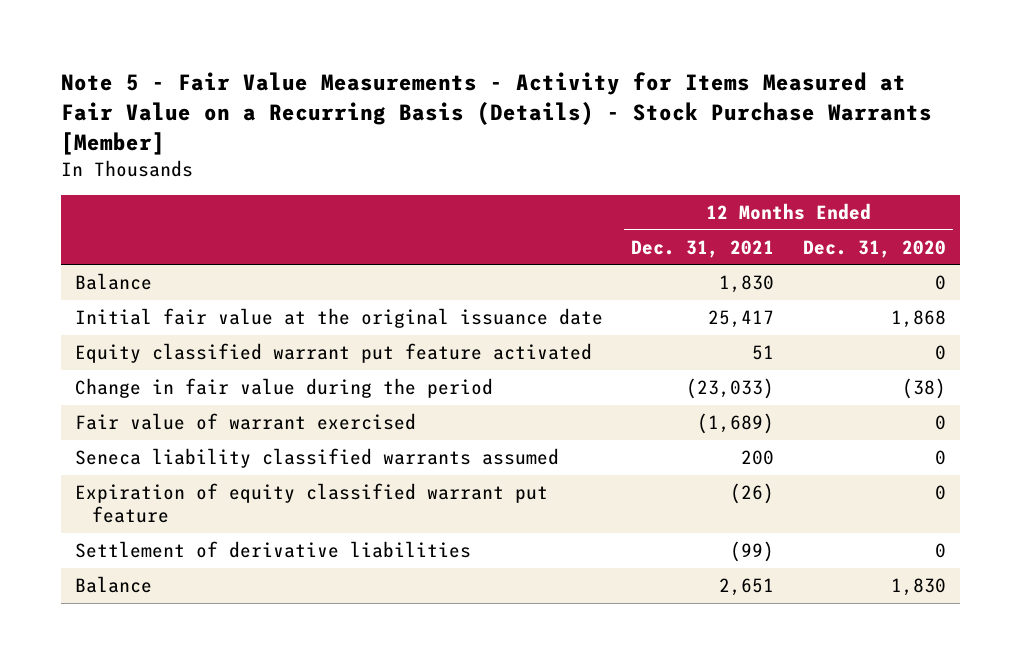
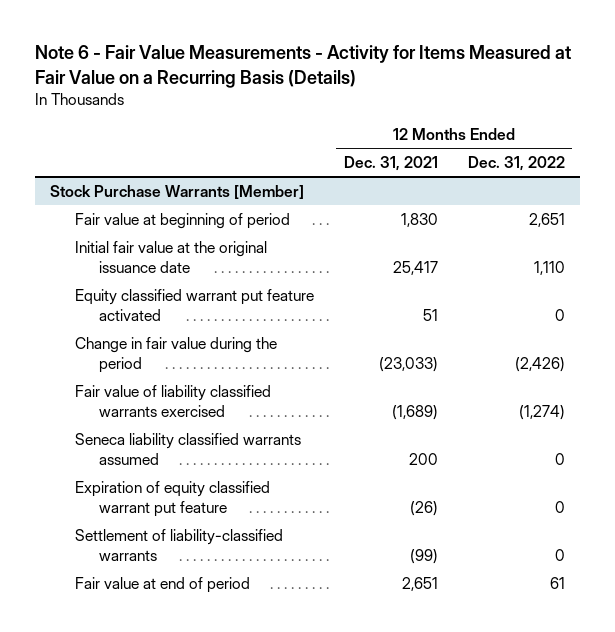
- Note 5 - Fair Value Measurements - Activity for Items Measured at Fair Value on a Recurring Basis (Details) - Stock Purchase Warrants [Member]
+ Note 6 - Fair Value Measurements - Activity for Items Measured at Fair Value on a Recurring Basis (Details)
- | 12 Months Ended Dec. 31, 2021 | 12 Months Ended Dec. 31, 2020
+ | 12 Months Ended Dec. 31, 2021 | 12 Months Ended Dec. 31, 2022
- Balance | 1,830 | 0
+ Stock Purchase Warrants [Member]
+ Fair value at beginning of period | 1,830 | 2,651
- Fair value of warrant exercised | (1,689) | 0
+ Fair value of liability classified warrants exercised | (1,689) | (1,274)
- Settlement of derivative liabilities | (99) | 0
- Balance | 2,651 | 1,830
+ Settlement of liability-classified warrants | (99) | 0
+ Fair value at end of period | 2,651 | 61

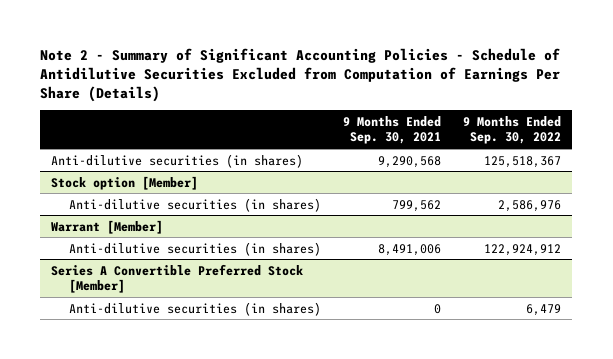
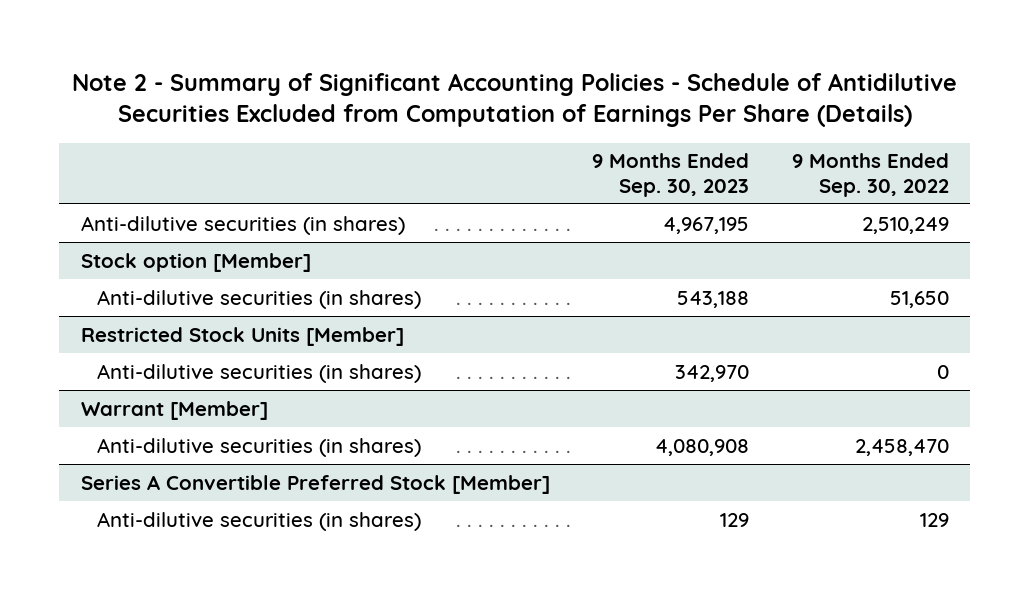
- | 9 Months Ended Sep. 30, 2021 | 9 Months Ended Sep. 30, 2022
+ | 9 Months Ended Sep. 30, 2023 | 9 Months Ended Sep. 30, 2022
- Anti-dilutive securities (in shares) | 9,290,568 | 125,518,367
+ Anti-dilutive securities (in shares) | 4,967,195 | 2,510,249
@ Stock option [Member]
- Anti-dilutive securities (in shares) | 799,562 | 2,586,976
+ Anti-dilutive securities (in shares) | 543,188 | 51,650
+ Restricted Stock Units [Member]
+ Anti-dilutive securities (in shares) | 342,970 | 0
@ Warrant [Member]
- Anti-dilutive securities (in shares) | 8,491,006 | 122,924,912
+ Anti-dilutive securities (in shares) | 4,080,908 | 2,458,470
@ Series A Convertible Preferred Stock [Member]
- Anti-dilutive securities (in shares) | 0 | 6,479
+ Anti-dilutive securities (in shares) | 129 | 129

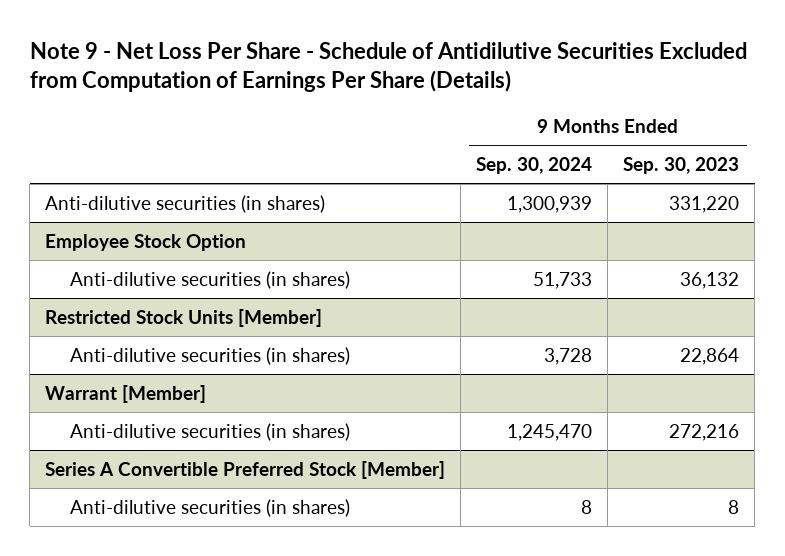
- Note 2 - Summary of Significant Accounting Policies - Schedule of Antidilutive Securities Excluded from Computation of Earnings Per Share (Details)
+ Note 9 - Net Loss Per Share - Schedule of Antidilutive Securities Excluded from Computation of Earnings Per Share (Details)
- | 9 Months Ended Sep. 30, 2023 | 9 Months Ended Sep. 30, 2022
+ | 9 Months Ended Sep. 30, 2024 | 9 Months Ended Sep. 30, 2023
- Anti-dilutive securities (in shares) | 4,967,195 | 2,510,249
- Stock option [Member]
- Anti-dilutive securities (in shares) | 543,188 | 51,650
+ Anti-dilutive securities (in shares) | 1,300,939 | 331,220
+ Employee Stock Option
+ Anti-dilutive securities (in shares) | 51,733 | 36,132
@ Restricted Stock Units [Member]
- Anti-dilutive securities (in shares) | 342,970 | 0
+ Anti-dilutive securities (in shares) | 3,728 | 22,864
@ Warrant [Member]
- Anti-dilutive securities (in shares) | 4,080,908 | 2,458,470
+ Anti-dilutive securities (in shares) | 1,245,470 | 272,216
@ Series A Convertible Preferred Stock [Member]
- Anti-dilutive securities (in shares) | 129 | 129
+ Anti-dilutive securities (in shares) | 8 | 8

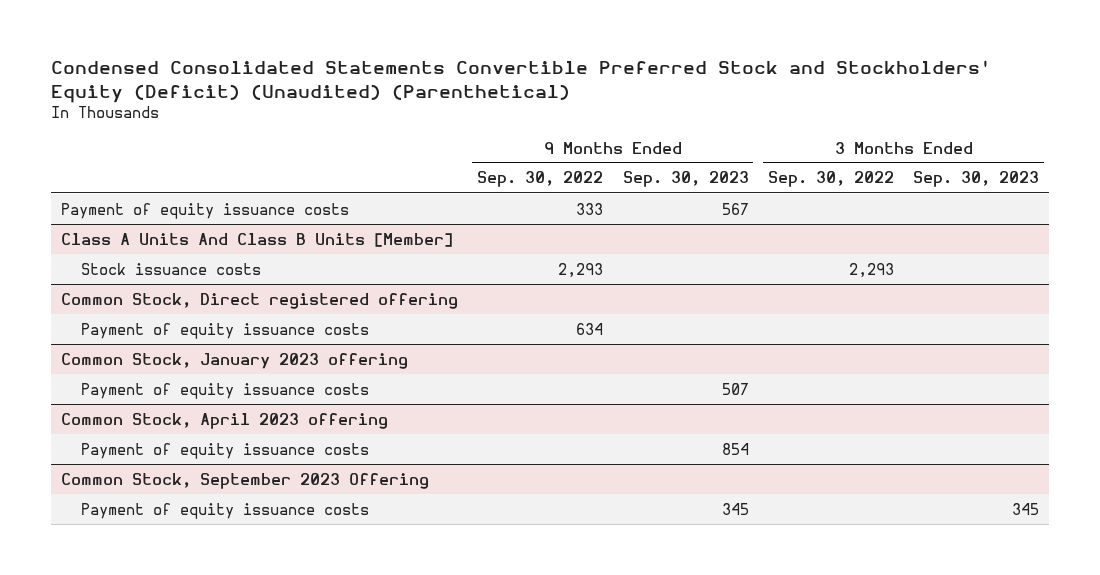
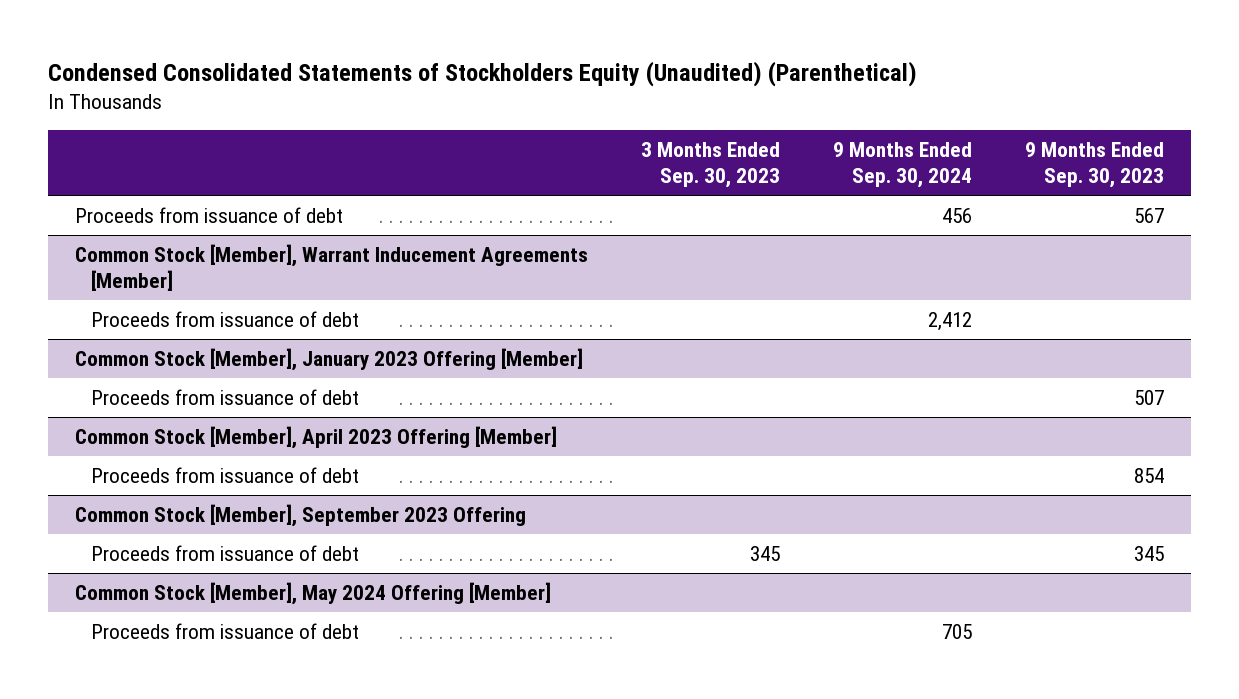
- Condensed Consolidated Statements Convertible Preferred Stock and Stockholders' Equity (Deficit) (Unaudited) (Parenthetical)
+ Condensed Consolidated Statements of Stockholders Equity (Unaudited) (Parenthetical)
- | 9 Months Ended Sep. 30, 2022 | 9 Months Ended Sep. 30, 2023 | 3 Months Ended Sep. 30, 2022 | 3 Months Ended Sep. 30, 2023
+ | 3 Months Ended Sep. 30, 2023 | 9 Months Ended Sep. 30, 2024 | 9 Months Ended Sep. 30, 2023
- Payment of equity issuance costs | 333 | 567 | |
- Class A Units And Class B Units [Member]
- Stock issuance costs | 2,293 | | 2,293 |
- Common Stock, Direct registered offering
- Payment of equity issuance costs | 634 | | |
- Common Stock, January 2023 offering
- Payment of equity issuance costs | | 507 | |
- Common Stock, April 2023 offering
- Payment of equity issuance costs | | 854 | |
- Common Stock, September 2023 Offering
- Payment of equity issuance costs | | 345 | | 345
+ Proceeds from issuance of debt | | 456 | 567
+ Common Stock [Member], Warrant Inducement Agreements [Member]
+ Proceeds from issuance of debt | | 2,412 |
+ Common Stock [Member], January 2023 Offering [Member]
+ Proceeds from issuance of debt | | | 507
+ Common Stock [Member], April 2023 Offering [Member]
+ Proceeds from issuance of debt | | | 854
+ Common Stock [Member], September 2023 Offering
+ Proceeds from issuance of debt | 345 | | 345
+ Common Stock [Member], May 2024 Offering [Member]
+ Proceeds from issuance of debt | | 705 |

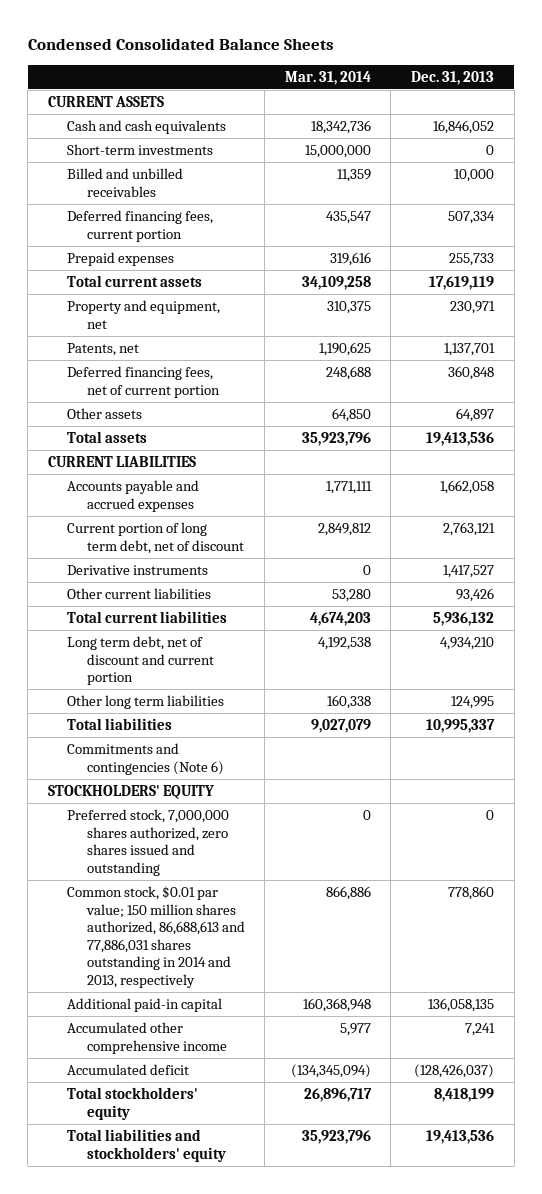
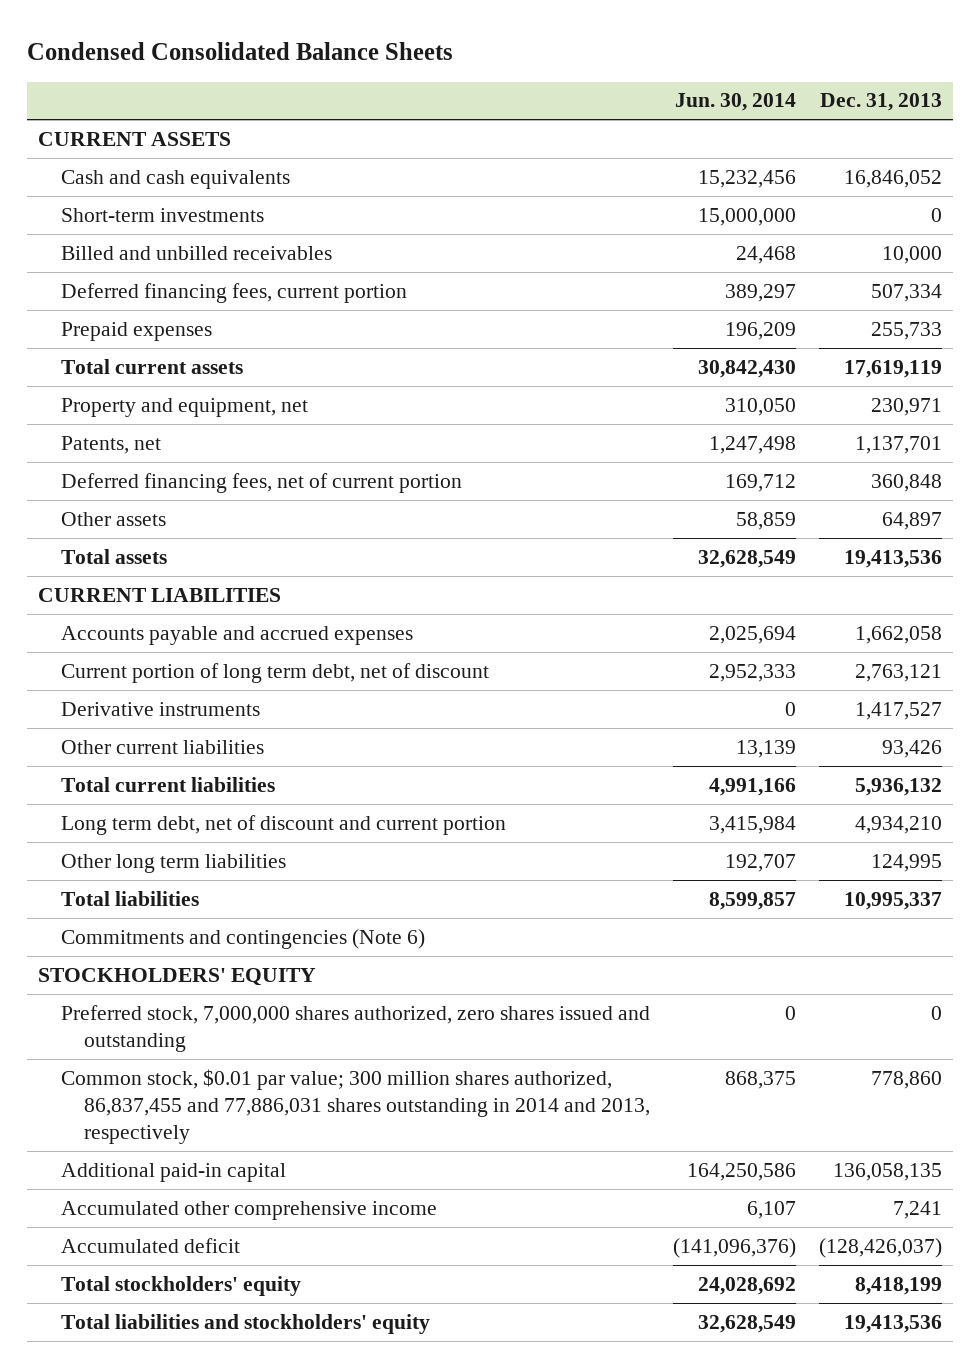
- | Mar. 31, 2014 | Dec. 31, 2013
+ | Jun. 30, 2014 | Dec. 31, 2013
- Common stock, $0.01 par value; 150 million shares authorized, 86,688,613 and 77,886,031 shares outstanding in 2014 and 2013, respectively | 866,886 | 778,860
+ Common stock, $0.01 par value; 300 million shares authorized, 86,837,455 and 77,886,031 shares outstanding in 2014 and 2013, respectively | 868,375 | 778,860

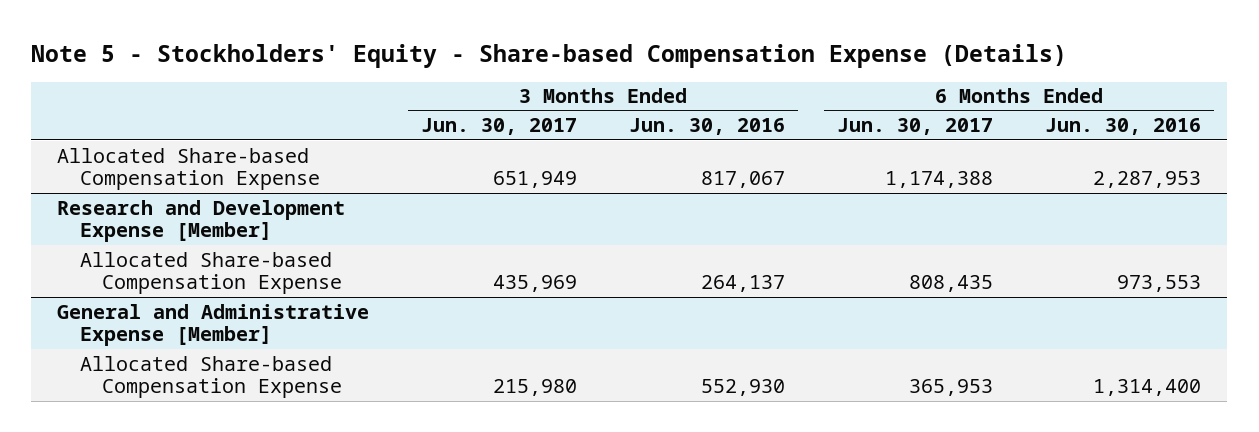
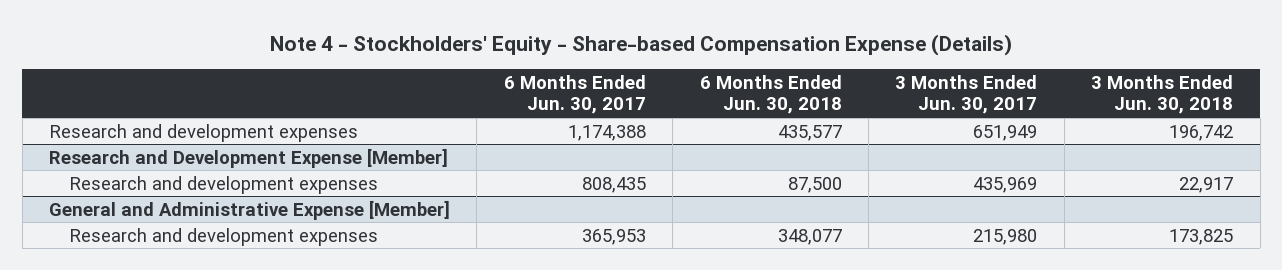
- Note 5 - Stockholders' Equity - Share-based Compensation Expense (Details)
+ Note 4 - Stockholders' Equity - Share-based Compensation Expense (Details)
- | 3 Months Ended Jun. 30, 2017 | 3 Months Ended Jun. 30, 2016 | 6 Months Ended Jun. 30, 2017 | 6 Months Ended Jun. 30, 2016
+ | 6 Months Ended Jun. 30, 2017 | 6 Months Ended Jun. 30, 2018 | 3 Months Ended Jun. 30, 2017 | 3 Months Ended Jun. 30, 2018
- Allocated Share-based Compensation Expense | 651,949 | 817,067 | 1,174,388 | 2,287,953
+ Research and development expenses | 1,174,388 | 435,577 | 651,949 | 196,742
@ Research and Development Expense [Member]
- Allocated Share-based Compensation Expense | 435,969 | 264,137 | 808,435 | 973,553
+ Research and development expenses | 808,435 | 87,500 | 435,969 | 22,917
@ General and Administrative Expense [Member]
- Allocated Share-based Compensation Expense | 215,980 | 552,930 | 365,953 | 1,314,400
+ Research and development expenses | 365,953 | 348,077 | 215,980 | 173,825

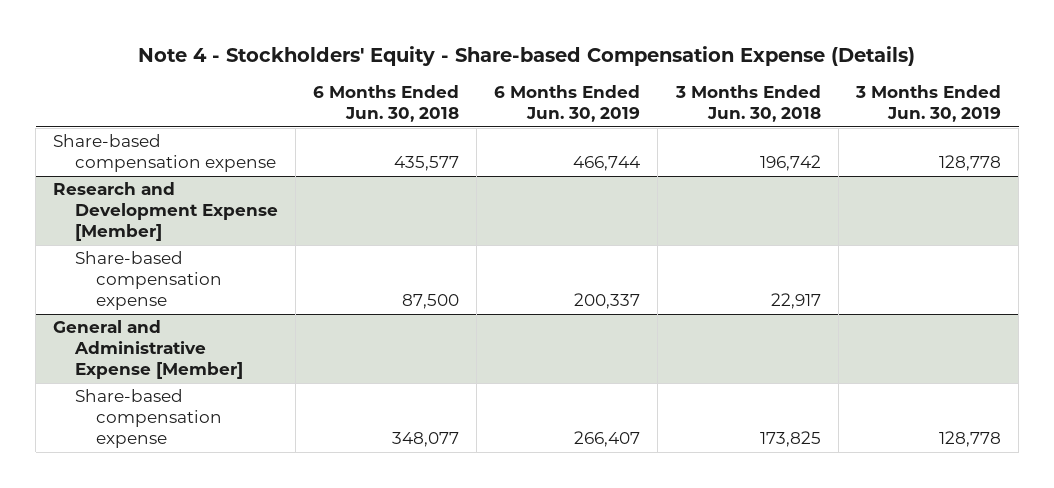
- | 6 Months Ended Jun. 30, 2017 | 6 Months Ended Jun. 30, 2018 | 3 Months Ended Jun. 30, 2017 | 3 Months Ended Jun. 30, 2018
+ | 6 Months Ended Jun. 30, 2018 | 6 Months Ended Jun. 30, 2019 | 3 Months Ended Jun. 30, 2018 | 3 Months Ended Jun. 30, 2019
- Research and development expenses | 1,174,388 | 435,577 | 651,949 | 196,742
+ Share-based compensation expense | 435,577 | 466,744 | 196,742 | 128,778
@ Research and Development Expense [Member]
- Research and development expenses | 808,435 | 87,500 | 435,969 | 22,917
+ Share-based compensation expense | 87,500 | 200,337 | 22,917 |
@ General and Administrative Expense [Member]
- Research and development expenses | 365,953 | 348,077 | 215,980 | 173,825
+ Share-based compensation expense | 348,077 | 266,407 | 173,825 | 128,778

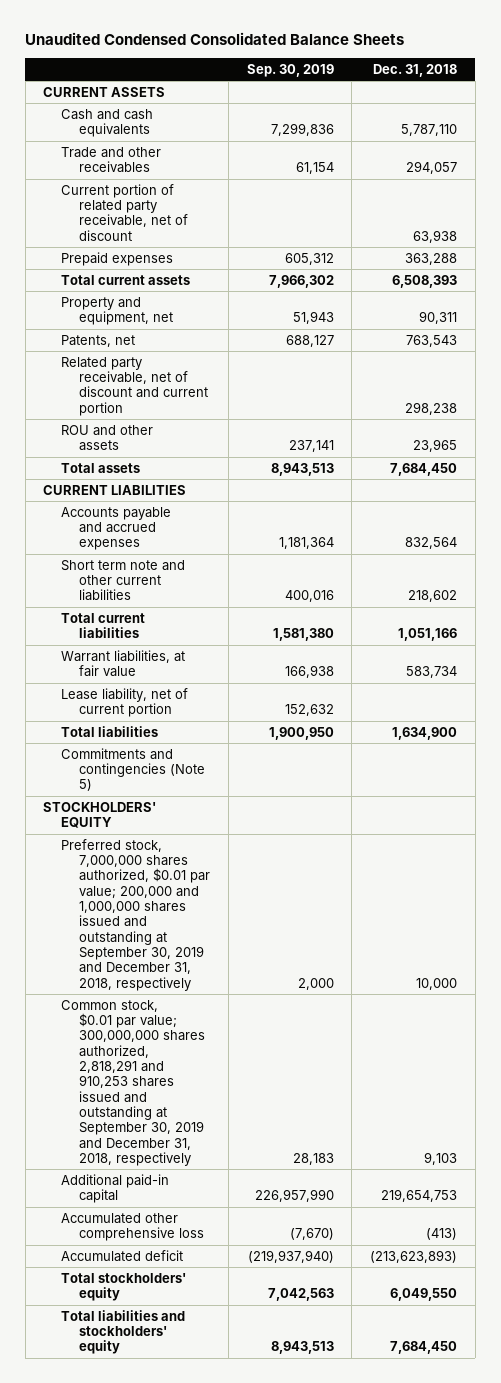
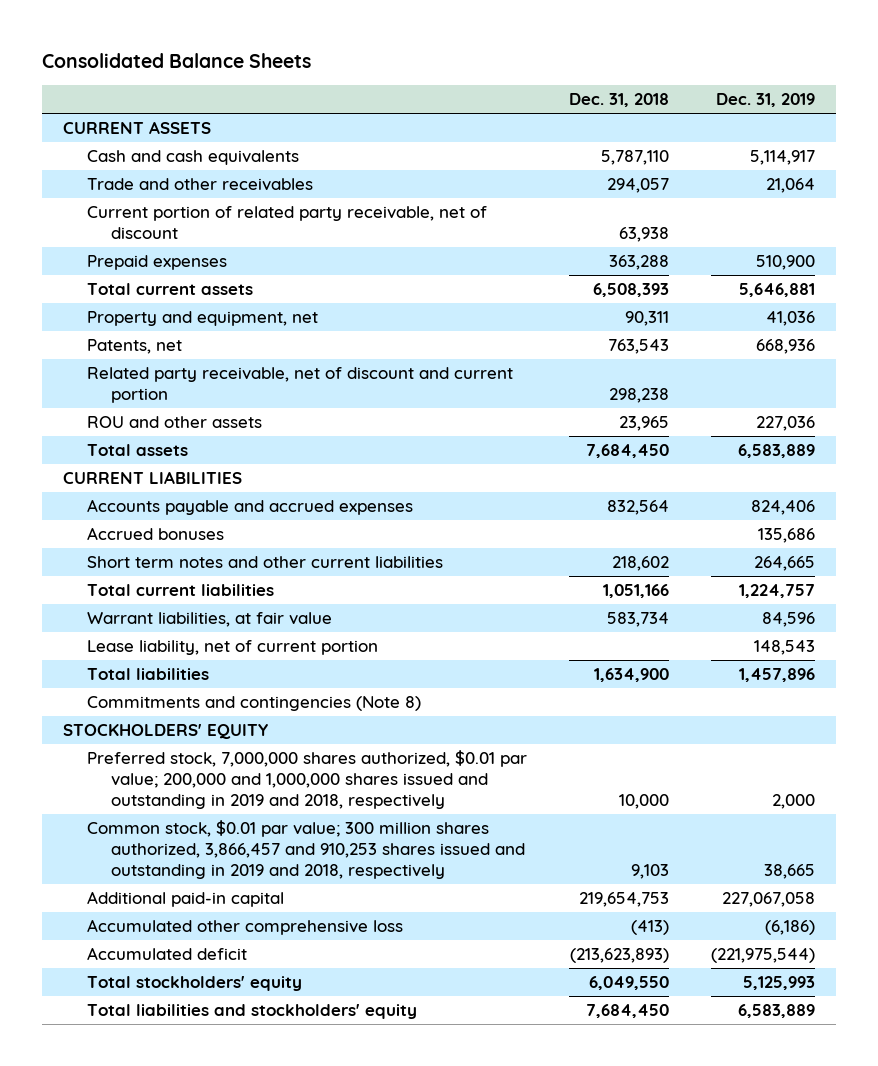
- Unaudited Condensed Consolidated Balance Sheets
+ Consolidated Balance Sheets
- | Sep. 30, 2019 | Dec. 31, 2018
+ | Dec. 31, 2018 | Dec. 31, 2019
- Short term note and other current liabilities | 400,016 | 218,602
+ Accrued bonuses | | 135,686
+ Short term notes and other current liabilities | 218,602 | 264,665
- Commitments and contingencies (Note 5)
+ Commitments and contingencies (Note 8)
- Preferred stock, 7,000,000 shares authorized, $0.01 par value; 200,000 and 1,000,000 shares issued and outstanding at September 30, 2019 and December 31, 2018, respectively | 2,000 | 10,000
- Common stock, $0.01 par value; 300,000,000 shares authorized, 2,818,291 and 910,253 shares issued and outstanding at September 30, 2019 and December 31, 2018, respectively | 28,183 | 9,103
+ Preferred stock, 7,000,000 shares authorized, $0.01 par value; 200,000 and 1,000,000 shares issued and outstanding in 2019 and 2018, respectively | 10,000 | 2,000
+ Common stock, $0.01 par value; 300 million shares authorized, 3,866,457 and 910,253 shares issued and outstanding in 2019 and 2018, respectively | 9,103 | 38,665

